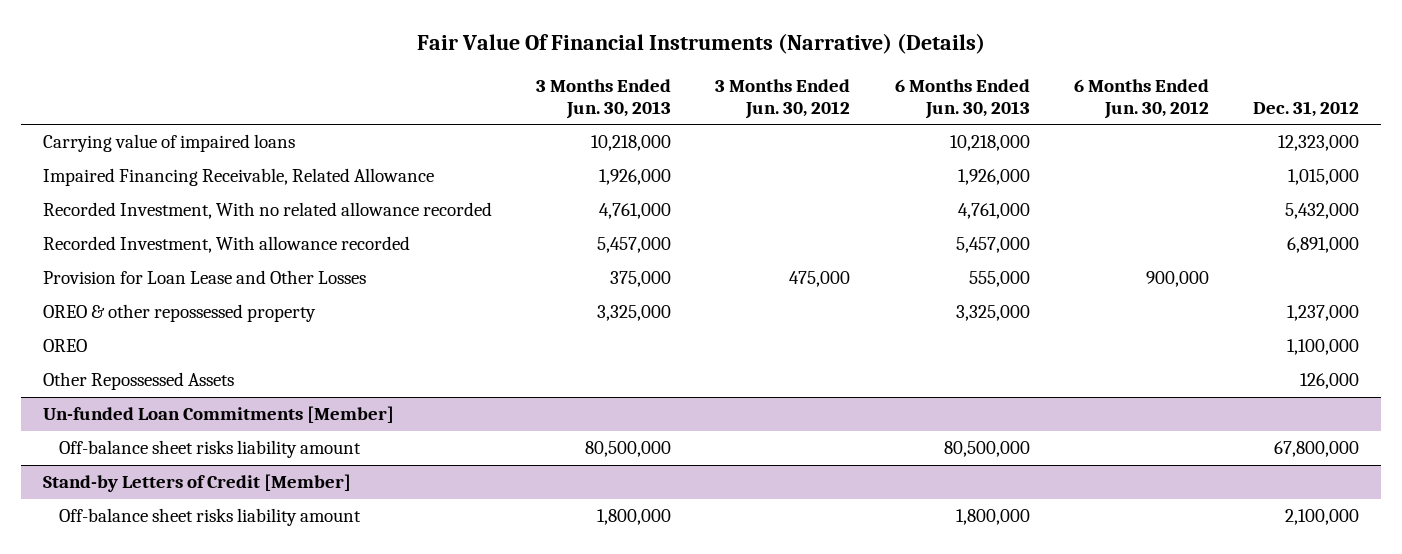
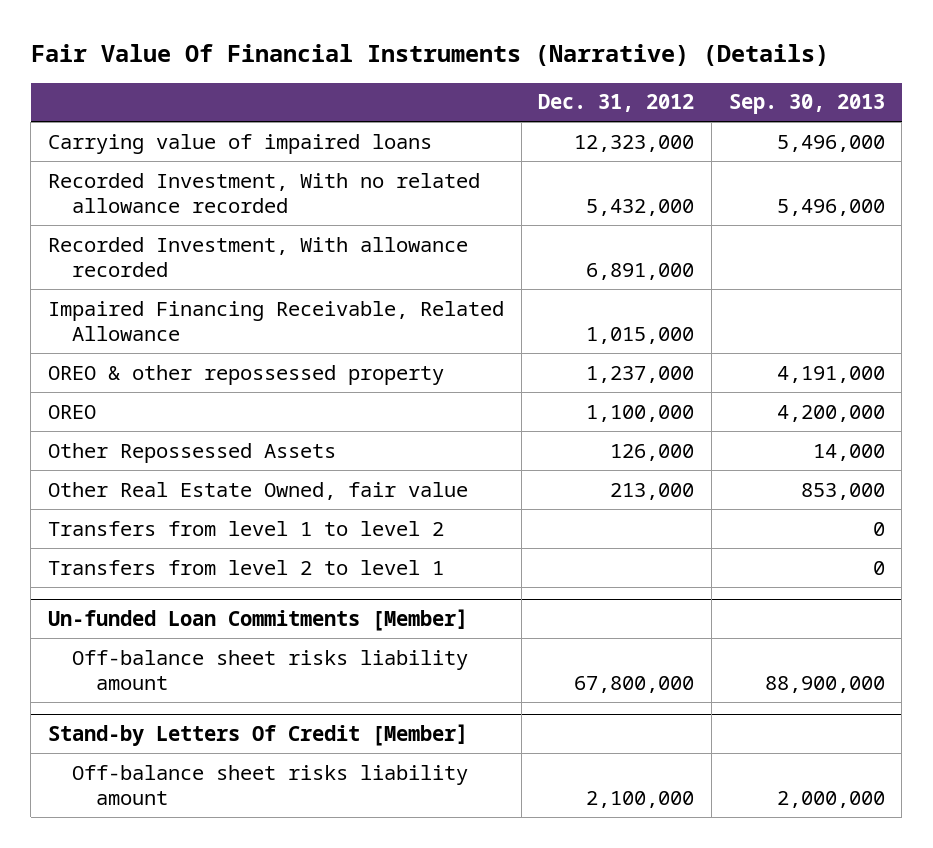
- | 3 Months Ended Jun. 30, 2013 | 3 Months Ended Jun. 30, 2012 | 6 Months Ended Jun. 30, 2013 | 6 Months Ended Jun. 30, 2012 | Dec. 31, 2012
+ | Dec. 31, 2012 | Sep. 30, 2013
- Provision for Loan Lease and Other Losses | 375,000 | 475,000 | 555,000 | 900,000 |
moved down: Impaired Financing Receivable, Related Allowance | 1,015,000 |
+ Other Real Estate Owned, fair value | 213,000 | 853,000
+ Transfers from level 1 to level 2 | | 0
+ Transfers from level 2 to level 1 | | 0
- Stand-by Letters of Credit [Member]
+ Stand-by Letters Of Credit [Member]

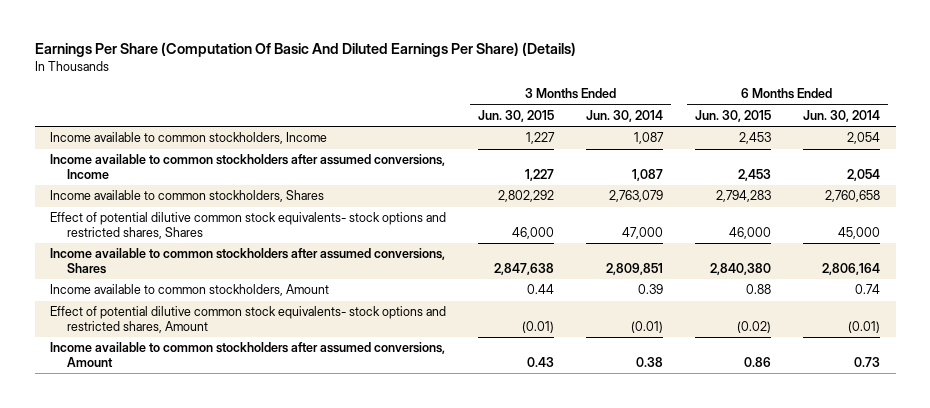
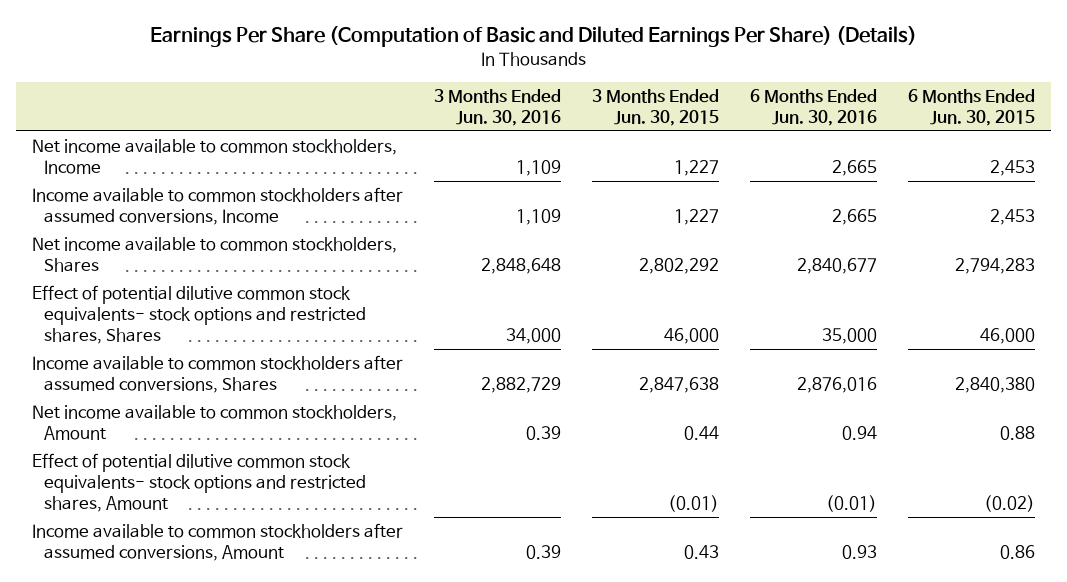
- Earnings Per Share (Computation Of Basic And Diluted Earnings Per Share) (Details)
+ Earnings Per Share (Computation of Basic and Diluted Earnings Per Share) (Details)
- | 3 Months Ended Jun. 30, 2015 | 3 Months Ended Jun. 30, 2014 | 6 Months Ended Jun. 30, 2015 | 6 Months Ended Jun. 30, 2014
+ | 3 Months Ended Jun. 30, 2016 | 3 Months Ended Jun. 30, 2015 | 6 Months Ended Jun. 30, 2016 | 6 Months Ended Jun. 30, 2015
- Income available to common stockholders, Income | 1,227 | 1,087 | 2,453 | 2,054
+ Net income available to common stockholders, Income | 1,109 | 1,227 | 2,665 | 2,453
- Income available to common stockholders, Shares | 2,802,292 | 2,763,079 | 2,794,283 | 2,760,658
+ Net income available to common stockholders, Shares | 2,848,648 | 2,802,292 | 2,840,677 | 2,794,283
- Income available to common stockholders, Amount | 0.44 | 0.39 | 0.88 | 0.74
+ Net income available to common stockholders, Amount | 0.39 | 0.44 | 0.94 | 0.88

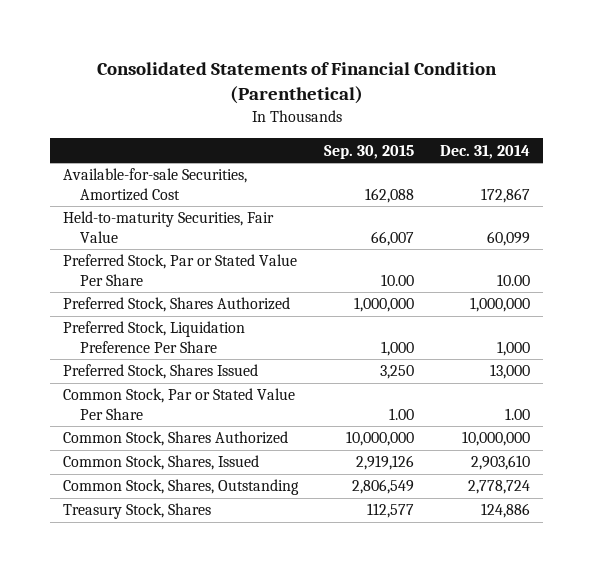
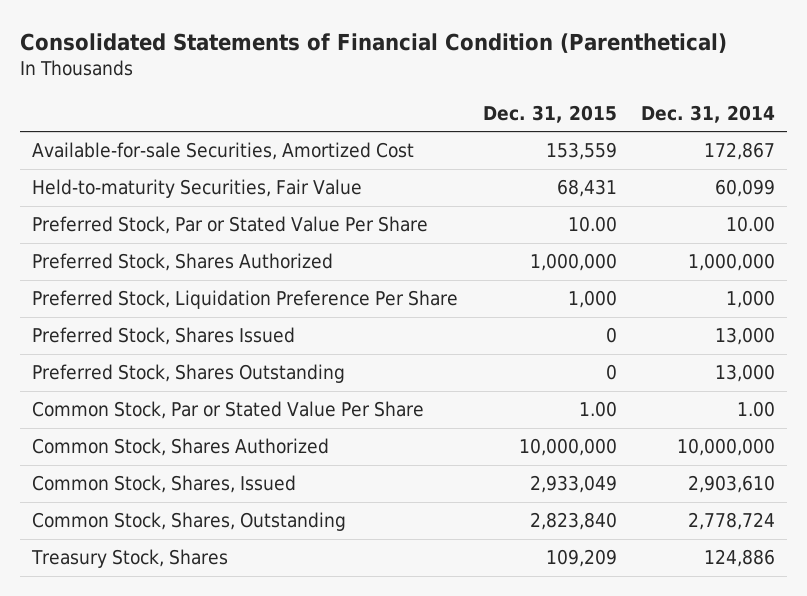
- | Sep. 30, 2015 | Dec. 31, 2014
+ | Dec. 31, 2015 | Dec. 31, 2014
+ Preferred Stock, Shares Outstanding | 0 | 13,000

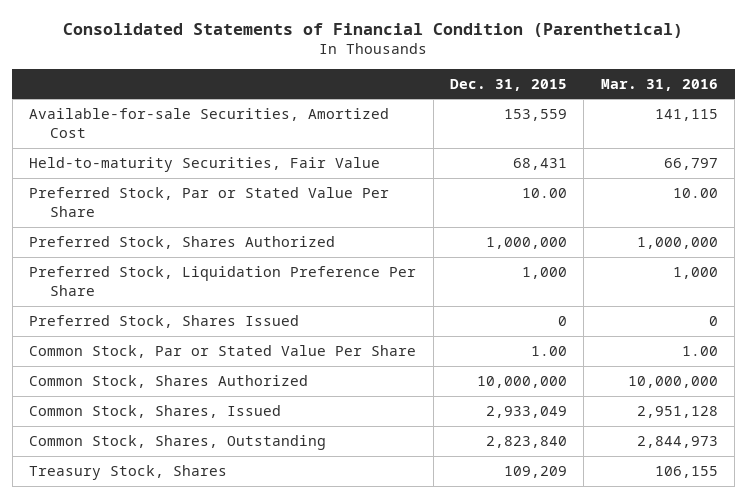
- | Dec. 31, 2015 | Dec. 31, 2014
+ | Dec. 31, 2015 | Mar. 31, 2016
- Preferred Stock, Shares Outstanding | 0 | 13,000

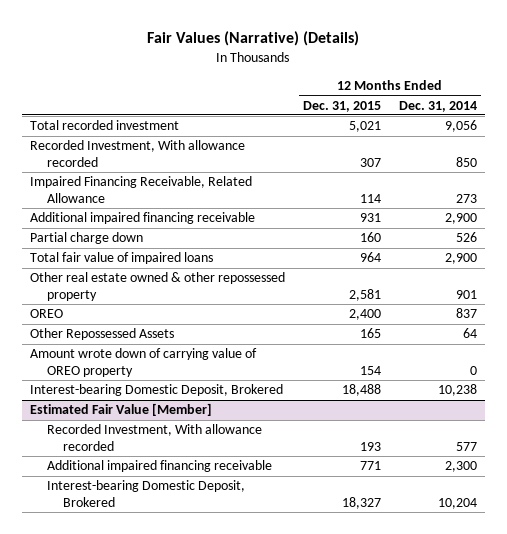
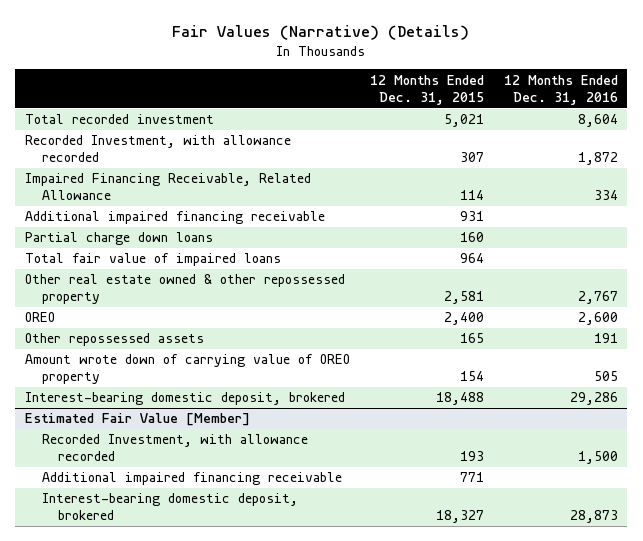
- | 12 Months Ended Dec. 31, 2015 | 12 Months Ended Dec. 31, 2014
+ | 12 Months Ended Dec. 31, 2015 | 12 Months Ended Dec. 31, 2016
- Recorded Investment, With allowance recorded | 307 | 850
+ Recorded Investment, with allowance recorded | 307 | 1,872
- Partial charge down | 160 | 526
+ Partial charge down loans | 160 |
- Other Repossessed Assets | 165 | 64
+ Other repossessed assets | 165 | 191
- Interest-bearing Domestic Deposit, Brokered | 18,488 | 10,238
+ Interest-bearing domestic deposit, brokered | 18,488 | 29,286
@ Estimated Fair Value [Member]
- Recorded Investment, With allowance recorded | 193 | 577
+ Recorded Investment, with allowance recorded | 193 | 1,500
- Interest-bearing Domestic Deposit, Brokered | 18,327 | 10,204
+ Interest-bearing domestic deposit, brokered | 18,327 | 28,873

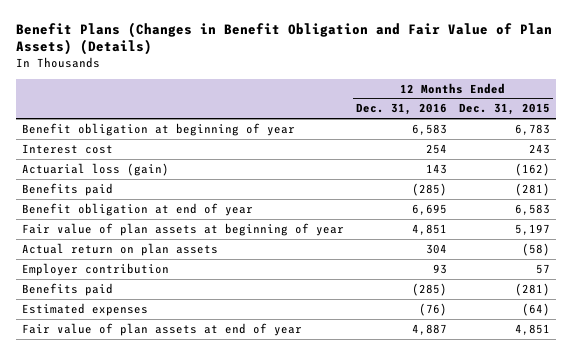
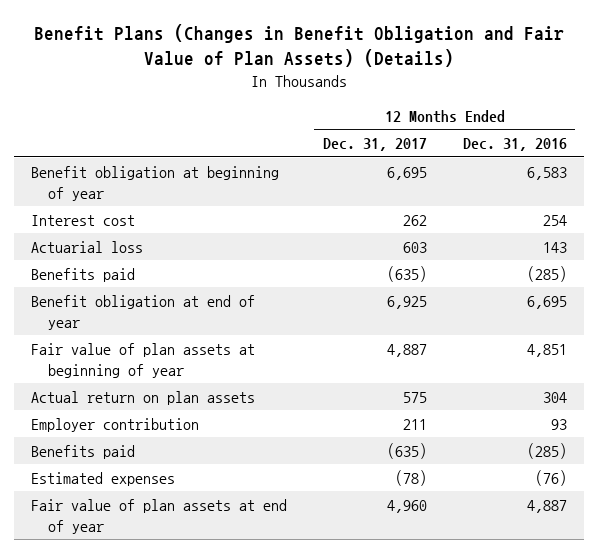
- | 12 Months Ended Dec. 31, 2016 | 12 Months Ended Dec. 31, 2015
+ | 12 Months Ended Dec. 31, 2017 | 12 Months Ended Dec. 31, 2016
- Actuarial loss (gain) | 143 | (162)
+ Actuarial loss | 603 | 143

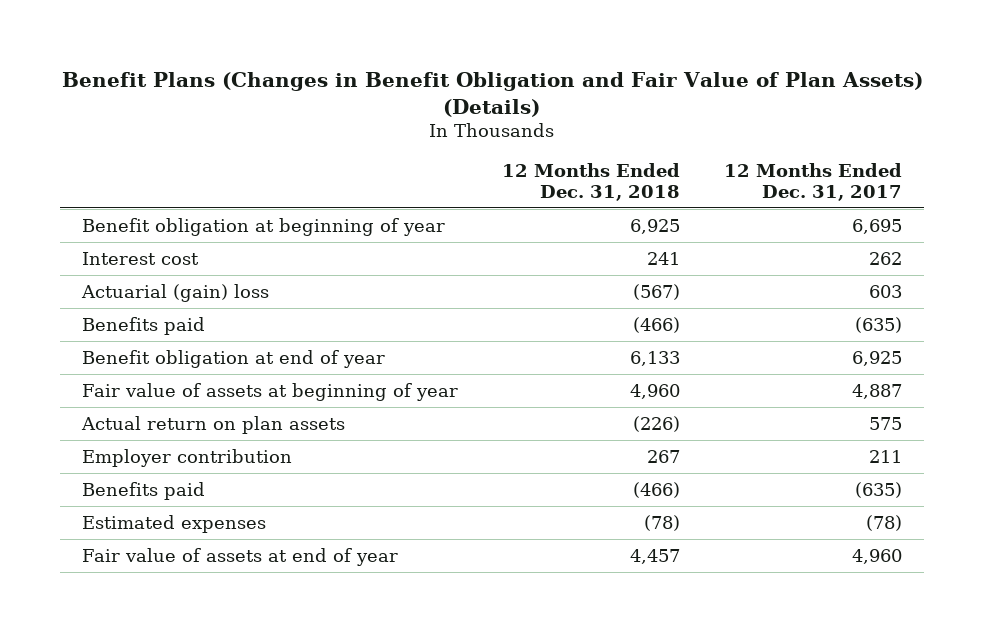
- | 12 Months Ended Dec. 31, 2017 | 12 Months Ended Dec. 31, 2016
+ | 12 Months Ended Dec. 31, 2018 | 12 Months Ended Dec. 31, 2017
- Actuarial loss | 603 | 143
+ Actuarial (gain) loss | (567) | 603
- Fair value of plan assets at beginning of year | 4,887 | 4,851
+ Fair value of assets at beginning of year | 4,960 | 4,887
- Fair value of plan assets at end of year | 4,960 | 4,887
+ Fair value of assets at end of year | 4,457 | 4,960

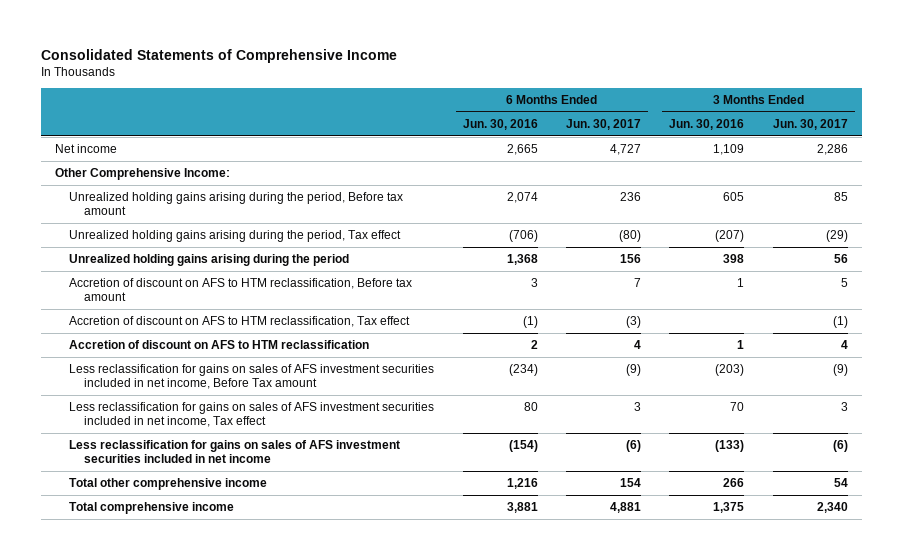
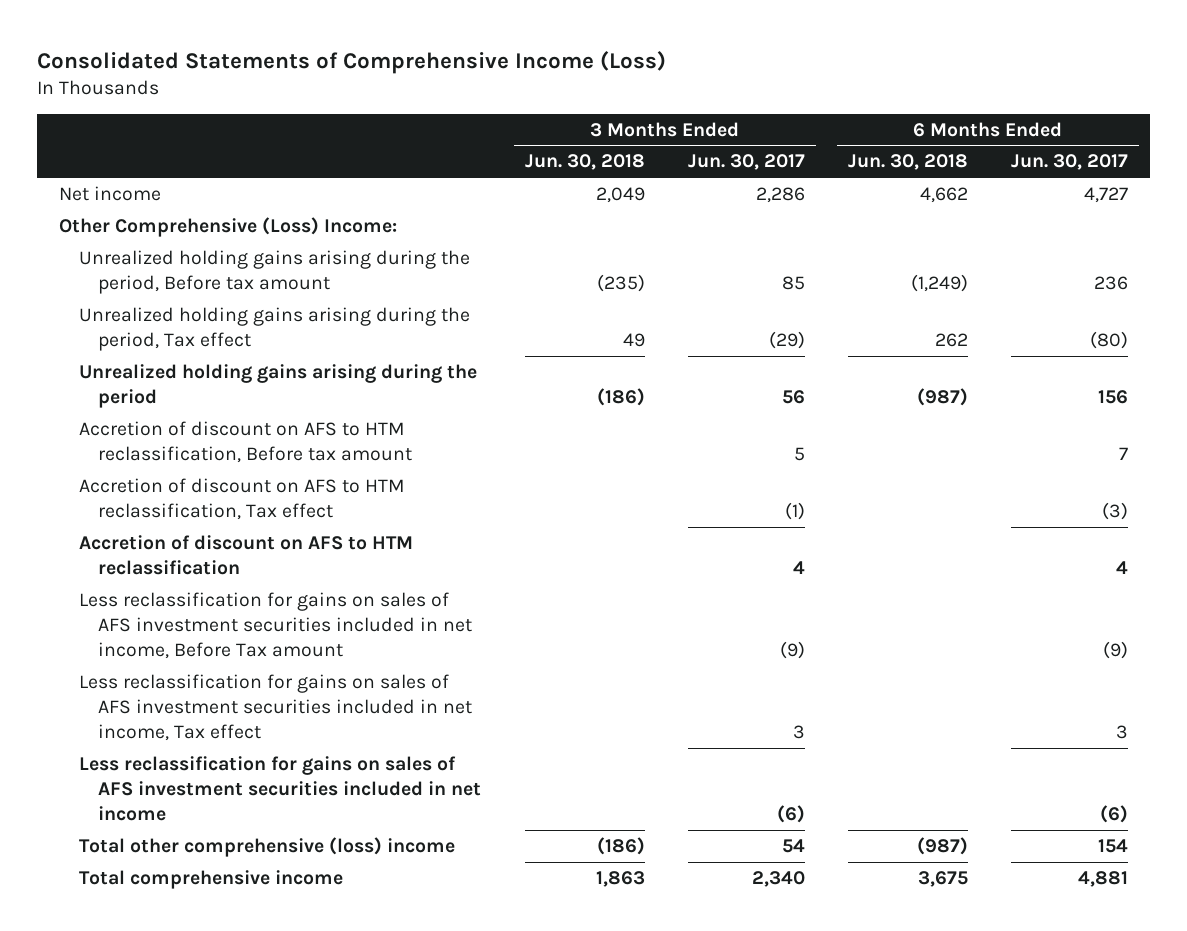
- Consolidated Statements of Comprehensive Income
+ Consolidated Statements of Comprehensive Income (Loss)
- | 6 Months Ended Jun. 30, 2016 | 6 Months Ended Jun. 30, 2017 | 3 Months Ended Jun. 30, 2016 | 3 Months Ended Jun. 30, 2017
+ | 3 Months Ended Jun. 30, 2018 | 3 Months Ended Jun. 30, 2017 | 6 Months Ended Jun. 30, 2018 | 6 Months Ended Jun. 30, 2017
- Other Comprehensive Income:
+ Other Comprehensive (Loss) Income:
- Total other comprehensive income | 1,216 | 154 | 266 | 54
+ Total other comprehensive (loss) income | (186) | 54 | (987) | 154

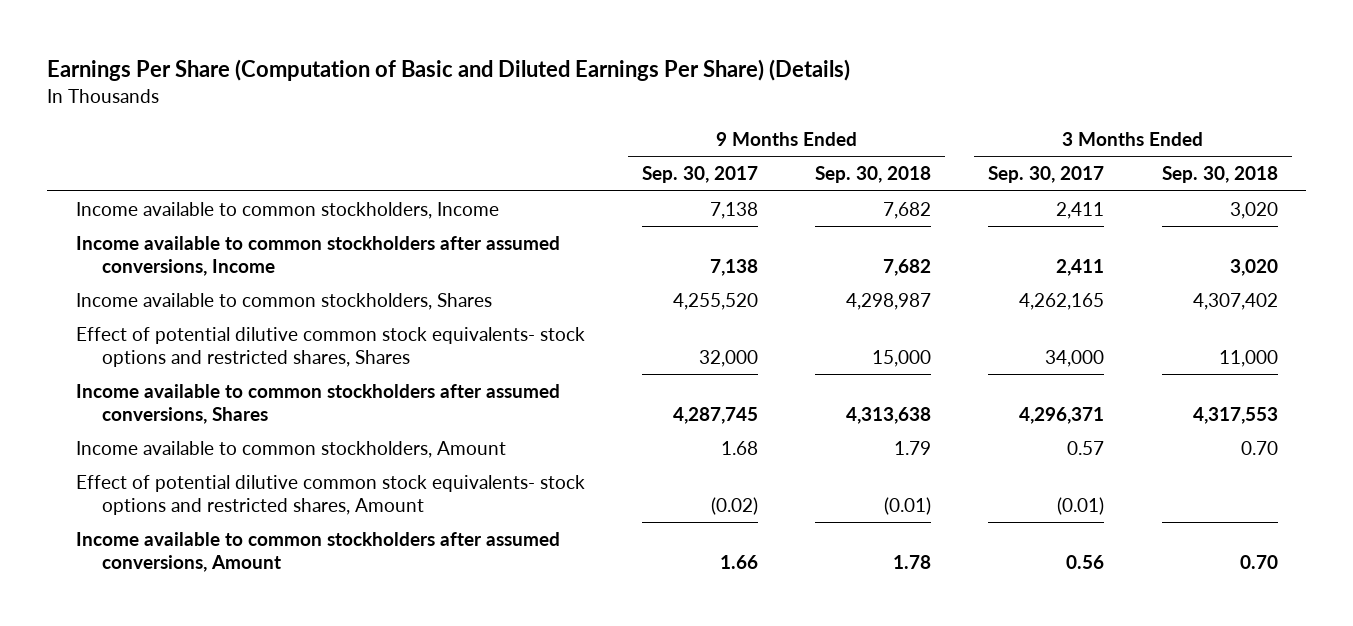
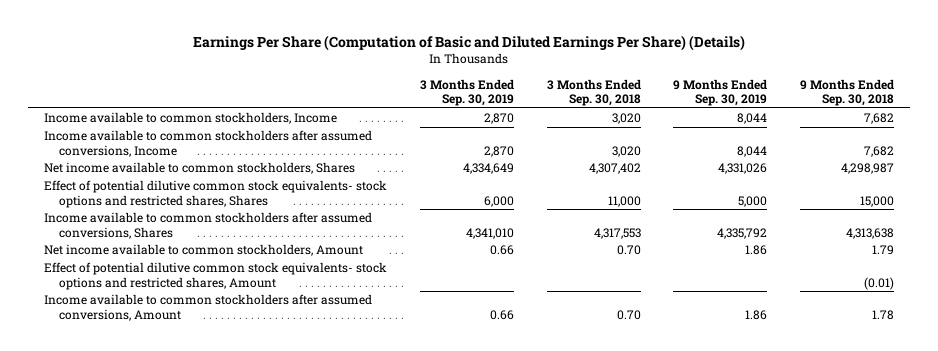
- | 9 Months Ended Sep. 30, 2017 | 9 Months Ended Sep. 30, 2018 | 3 Months Ended Sep. 30, 2017 | 3 Months Ended Sep. 30, 2018
+ | 3 Months Ended Sep. 30, 2019 | 3 Months Ended Sep. 30, 2018 | 9 Months Ended Sep. 30, 2019 | 9 Months Ended Sep. 30, 2018
- Income available to common stockholders, Shares | 4,255,520 | 4,298,987 | 4,262,165 | 4,307,402
+ Net income available to common stockholders, Shares | 4,334,649 | 4,307,402 | 4,331,026 | 4,298,987
- Income available to common stockholders, Amount | 1.68 | 1.79 | 0.57 | 0.70
+ Net income available to common stockholders, Amount | 0.66 | 0.70 | 1.86 | 1.79

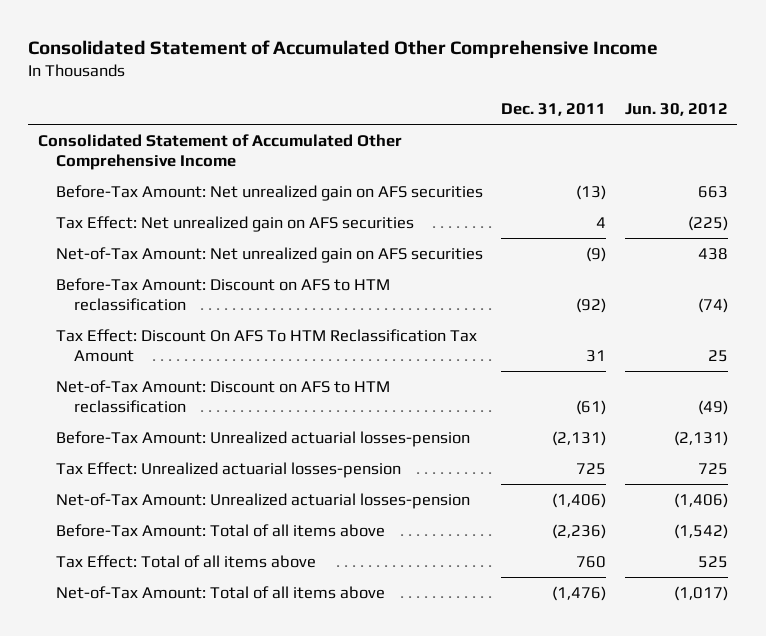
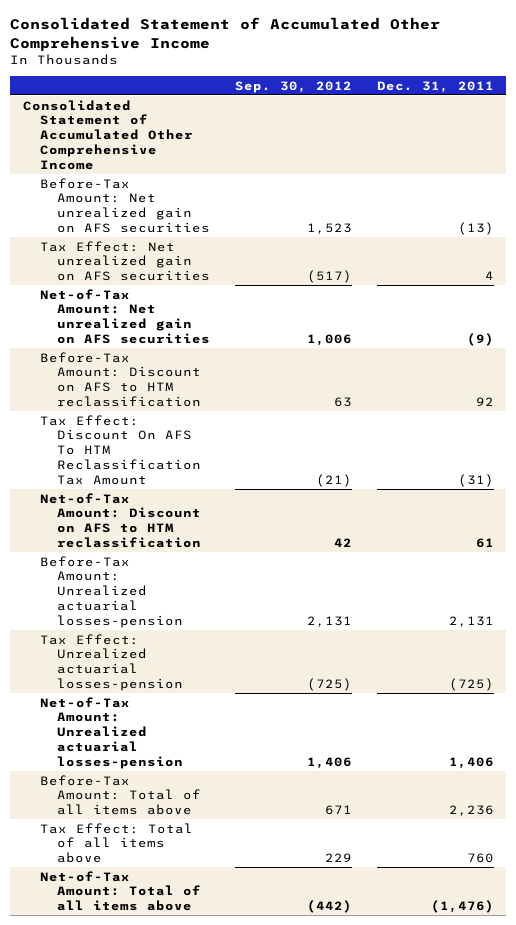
- | Dec. 31, 2011 | Jun. 30, 2012
+ | Sep. 30, 2012 | Dec. 31, 2011
- Before-Tax Amount: Discount on AFS to HTM reclassification | (92) | (74)
- Tax Effect: Discount On AFS To HTM Reclassification Tax Amount | 31 | 25
- Net-of-Tax Amount: Discount on AFS to HTM reclassification | (61) | (49)
- Before-Tax Amount: Unrealized actuarial losses-pension | (2,131) | (2,131)
- Tax Effect: Unrealized actuarial losses-pension | 725 | 725
- Net-of-Tax Amount: Unrealized actuarial losses-pension | (1,406) | (1,406)
- Before-Tax Amount: Total of all items above | (2,236) | (1,542)
+ Before-Tax Amount: Discount on AFS to HTM reclassification | 63 | 92
+ Tax Effect: Discount On AFS To HTM Reclassification Tax Amount | (21) | (31)
+ Net-of-Tax Amount: Discount on AFS to HTM reclassification | 42 | 61
+ Before-Tax Amount: Unrealized actuarial losses-pension | 2,131 | 2,131
+ Tax Effect: Unrealized actuarial losses-pension | (725) | (725)
+ Net-of-Tax Amount: Unrealized actuarial losses-pension | 1,406 | 1,406
+ Before-Tax Amount: Total of all items above | 671 | 2,236

